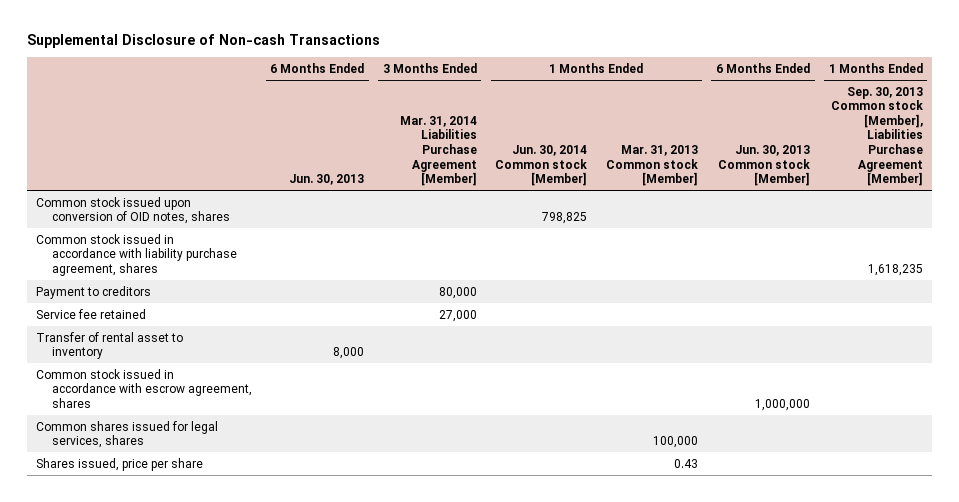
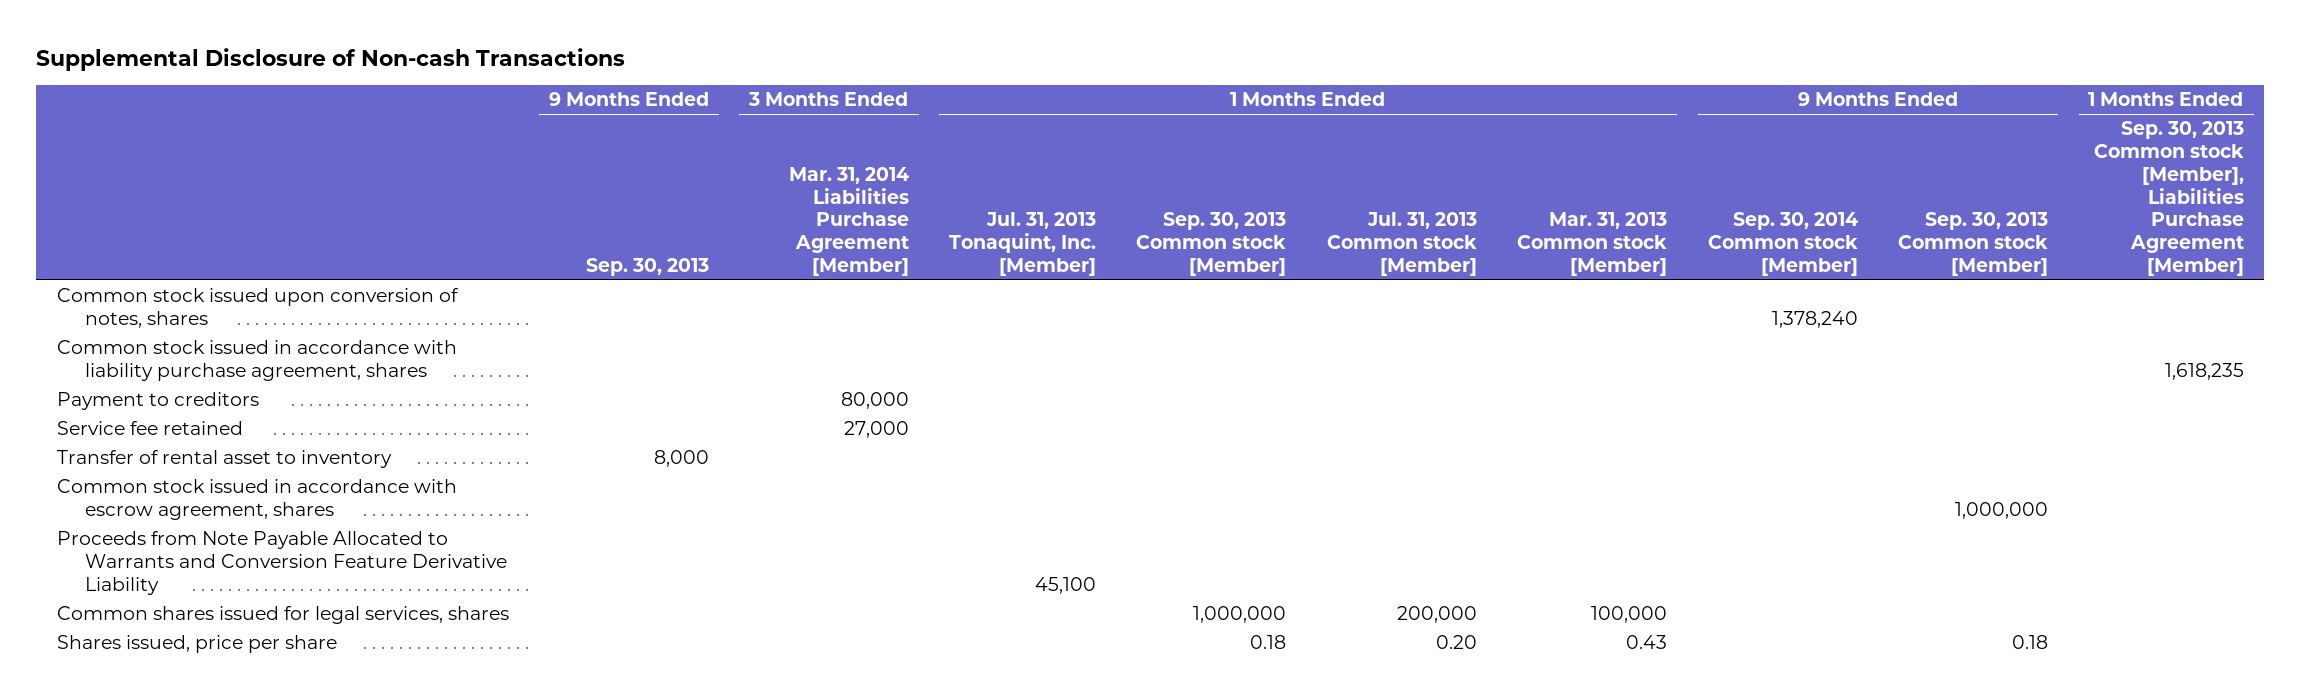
- | 6 Months Ended Jun. 30, 2013 | 3 Months Ended Mar. 31, 2014 Liabilities Purchase Agreement [Member] | 1 Months Ended Jun. 30, 2014 Common stock [Member] | 1 Months Ended Mar. 31, 2013 Common stock [Member] | 6 Months Ended Jun. 30, 2013 Common stock [Member] | 1 Months Ended Sep. 30, 2013 Common stock [Member], Liabilities Purchase Agreement [Member]
+ | 9 Months Ended Sep. 30, 2013 | 3 Months Ended Mar. 31, 2014 Liabilities Purchase Agreement [Member] | 1 Months Ended Jul. 31, 2013 Tonaquint, Inc. [Member] | 1 Months Ended Sep. 30, 2013 Common stock [Member] | 1 Months Ended Jul. 31, 2013 Common stock [Member] | 1 Months Ended Mar. 31, 2013 Common stock [Member] | 9 Months Ended Sep. 30, 2014 Common stock [Member] | 9 Months Ended Sep. 30, 2013 Common stock [Member] | 1 Months Ended Sep. 30, 2013 Common stock [Member], Liabilities Purchase Agreement [Member]
- Common stock issued upon conversion of OID notes, shares | | | 798,825 | | |
+ Common stock issued upon conversion of notes, shares | | | | | | | 1,378,240 | |
+ Proceeds from Note Payable Allocated to Warrants and Conversion Feature Derivative Liability | | | 45,100 | | | | | |

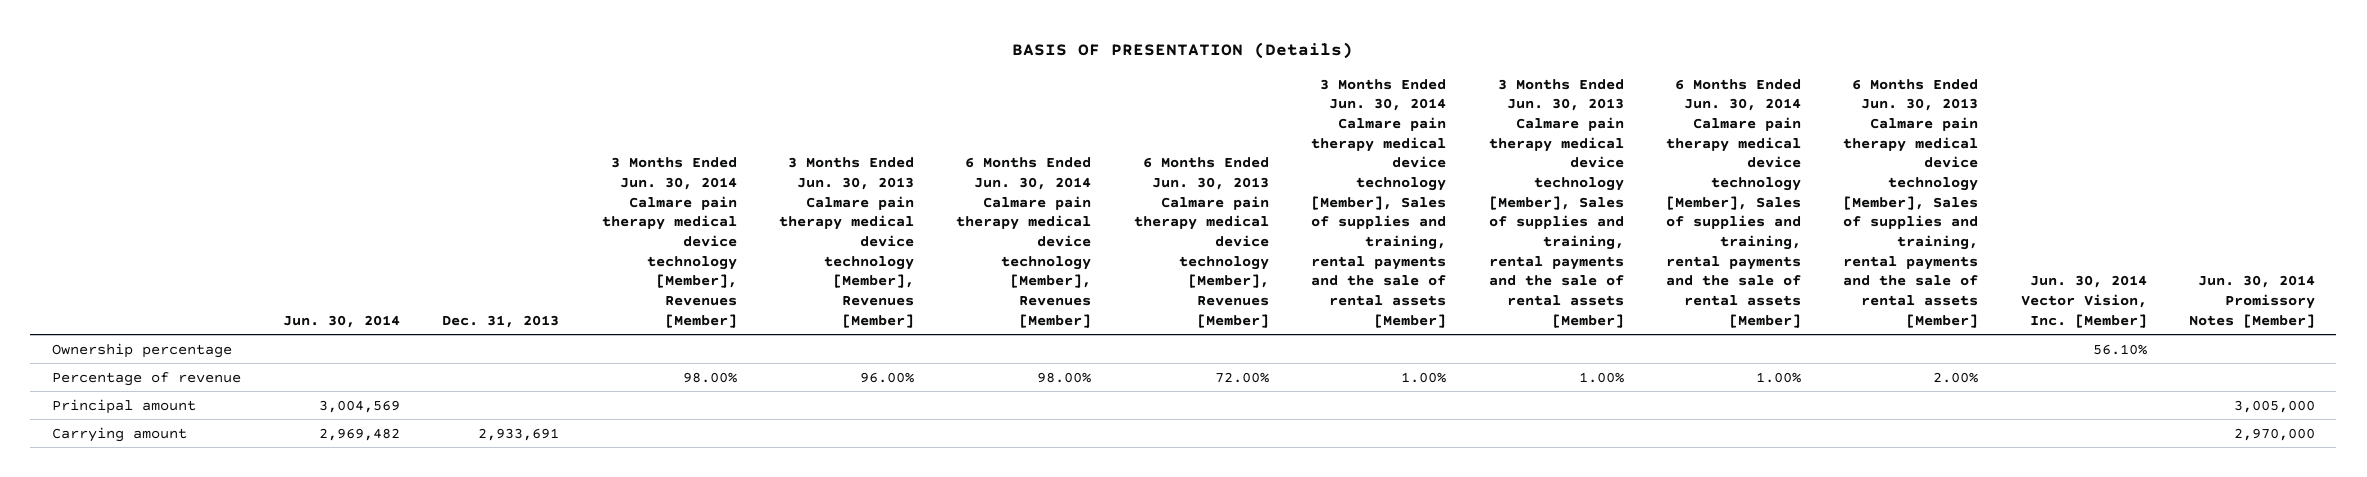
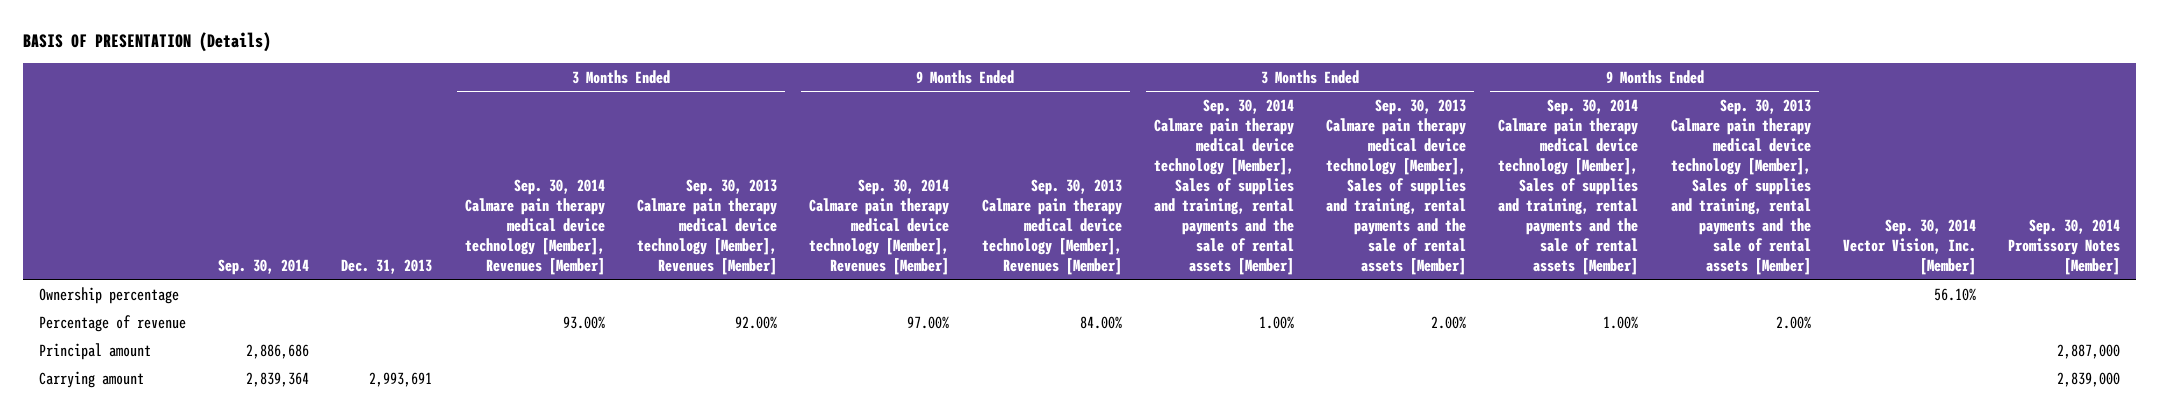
- | Jun. 30, 2014 | Dec. 31, 2013 | 3 Months Ended Jun. 30, 2014 Calmare pain therapy medical device technology [Member], Revenues [Member] | 3 Months Ended Jun. 30, 2013 Calmare pain therapy medical device technology [Member], Revenues [Member] | 6 Months Ended Jun. 30, 2014 Calmare pain therapy medical device technology [Member], Revenues [Member] | 6 Months Ended Jun. 30, 2013 Calmare pain therapy medical device technology [Member], Revenues [Member] | 3 Months Ended Jun. 30, 2014 Calmare pain therapy medical device technology [Member], Sales of supplies and training, rental payments and the sale of rental assets [Member] | 3 Months Ended Jun. 30, 2013 Calmare pain therapy medical device technology [Member], Sales of supplies and training, rental payments and the sale of rental assets [Member] | 6 Months Ended Jun. 30, 2014 Calmare pain therapy medical device technology [Member], Sales of supplies and training, rental payments and the sale of rental assets [Member] | 6 Months Ended Jun. 30, 2013 Calmare pain therapy medical device technology [Member], Sales of supplies and training, rental payments and the sale of rental assets [Member] | Jun. 30, 2014 Vector Vision, Inc. [Member] | Jun. 30, 2014 Promissory Notes [Member]
+ | Sep. 30, 2014 | Dec. 31, 2013 | 3 Months Ended Sep. 30, 2014 Calmare pain therapy medical device technology [Member], Revenues [Member] | 3 Months Ended Sep. 30, 2013 Calmare pain therapy medical device technology [Member], Revenues [Member] | 9 Months Ended Sep. 30, 2014 Calmare pain therapy medical device technology [Member], Revenues [Member] | 9 Months Ended Sep. 30, 2013 Calmare pain therapy medical device technology [Member], Revenues [Member] | 3 Months Ended Sep. 30, 2014 Calmare pain therapy medical device technology [Member], Sales of supplies and training, rental payments and the sale of rental assets [Member] | 3 Months Ended Sep. 30, 2013 Calmare pain therapy medical device technology [Member], Sales of supplies and training, rental payments and the sale of rental assets [Member] | 9 Months Ended Sep. 30, 2014 Calmare pain therapy medical device technology [Member], Sales of supplies and training, rental payments and the sale of rental assets [Member] | 9 Months Ended Sep. 30, 2013 Calmare pain therapy medical device technology [Member], Sales of supplies and training, rental payments and the sale of rental assets [Member] | Sep. 30, 2014 Vector Vision, Inc. [Member] | Sep. 30, 2014 Promissory Notes [Member]
- Carrying amount | 2,969,482 | 2,933,691 | | | | | | | | | | 2,970,000
+ Carrying amount | 2,839,364 | 2,993,691 | | | | | | | | | | 2,839,000

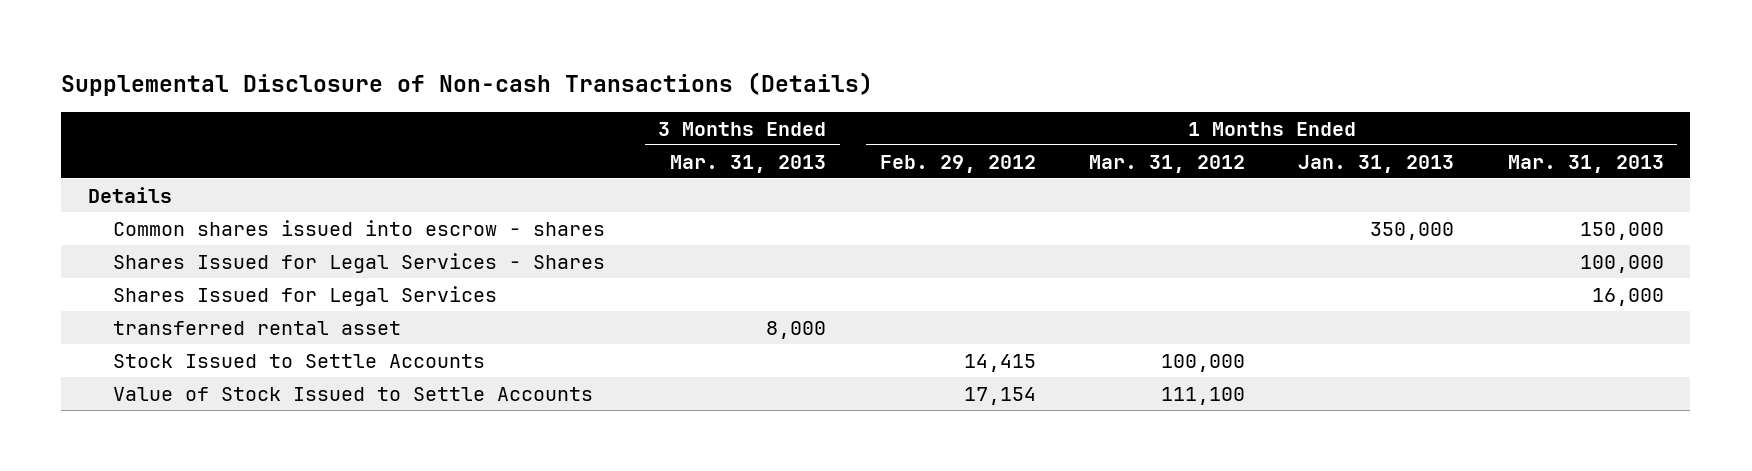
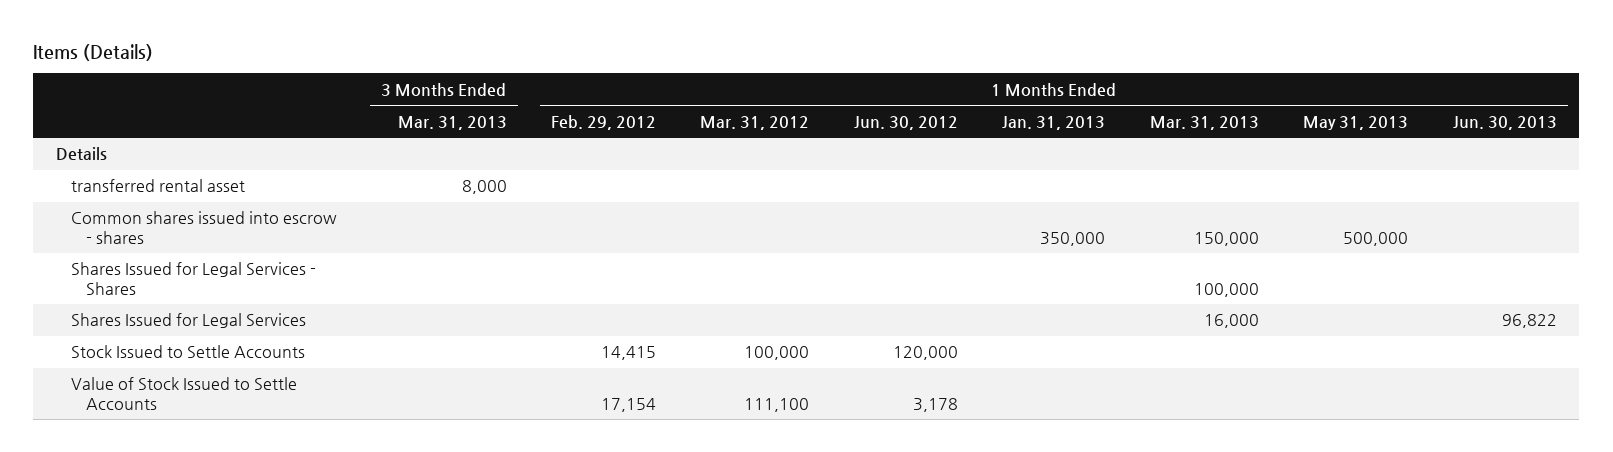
- Supplemental Disclosure of Non-cash Transactions (Details)
+ Items (Details)
- | 3 Months Ended Mar. 31, 2013 | 1 Months Ended Feb. 29, 2012 | 1 Months Ended Mar. 31, 2012 | 1 Months Ended Jan. 31, 2013 | 1 Months Ended Mar. 31, 2013
+ | 3 Months Ended Mar. 31, 2013 | 1 Months Ended Feb. 29, 2012 | 1 Months Ended Mar. 31, 2012 | 1 Months Ended Jun. 30, 2012 | 1 Months Ended Jan. 31, 2013 | 1 Months Ended Mar. 31, 2013 | 1 Months Ended May 31, 2013 | 1 Months Ended Jun. 30, 2013
moved up: transferred rental asset | 8,000 | | | | | | |

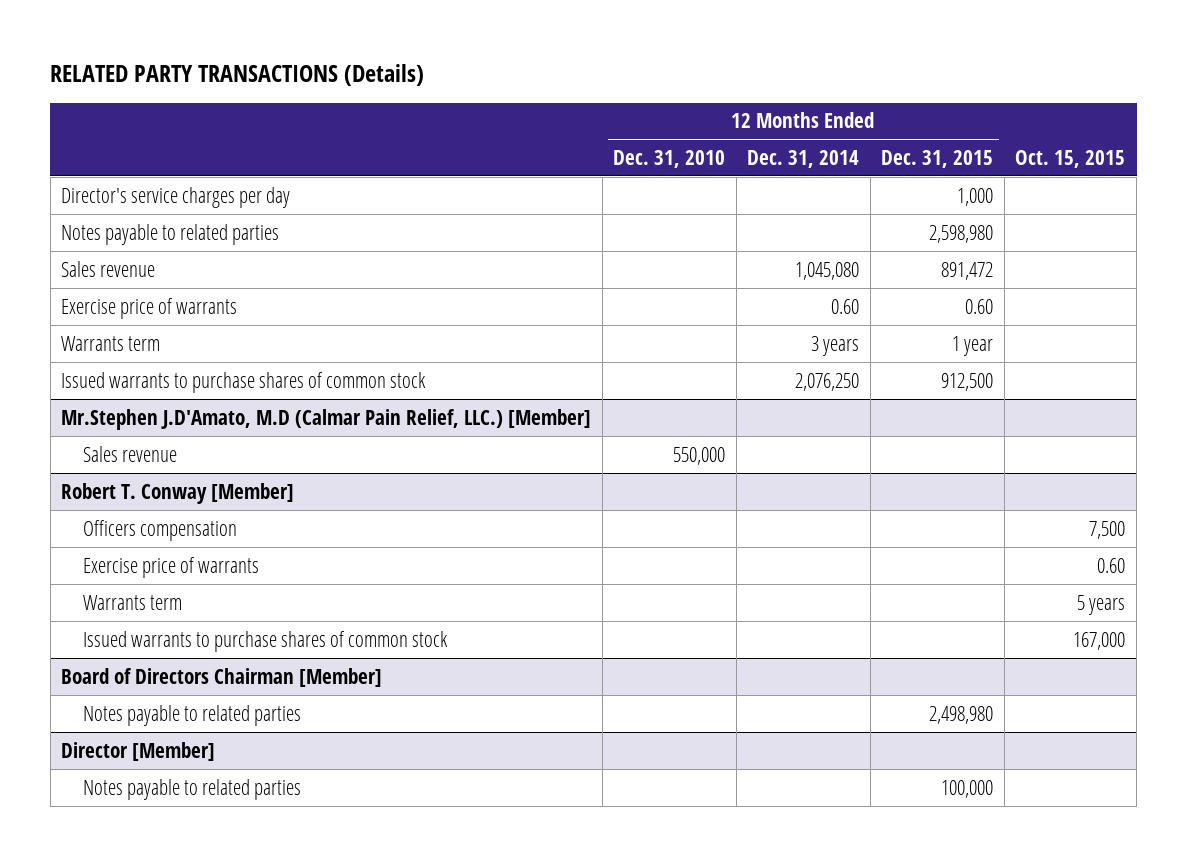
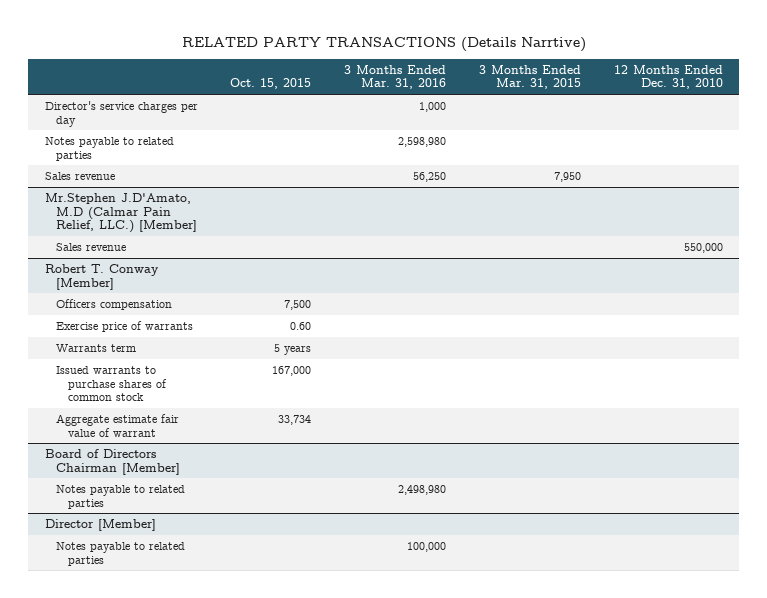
- RELATED PARTY TRANSACTIONS (Details)
+ RELATED PARTY TRANSACTIONS (Details Narrtive)
- | 12 Months Ended Dec. 31, 2010 | 12 Months Ended Dec. 31, 2014 | 12 Months Ended Dec. 31, 2015 | Oct. 15, 2015
+ | Oct. 15, 2015 | 3 Months Ended Mar. 31, 2016 | 3 Months Ended Mar. 31, 2015 | 12 Months Ended Dec. 31, 2010
- Exercise price of warrants | | 0.60 | 0.60 |
- Warrants term | | 3 years | 1 year |
- Issued warrants to purchase shares of common stock | | 2,076,250 | 912,500 |
@ Robert T. Conway [Member]
+ Aggregate estimate fair value of warrant | 33,734 | | |

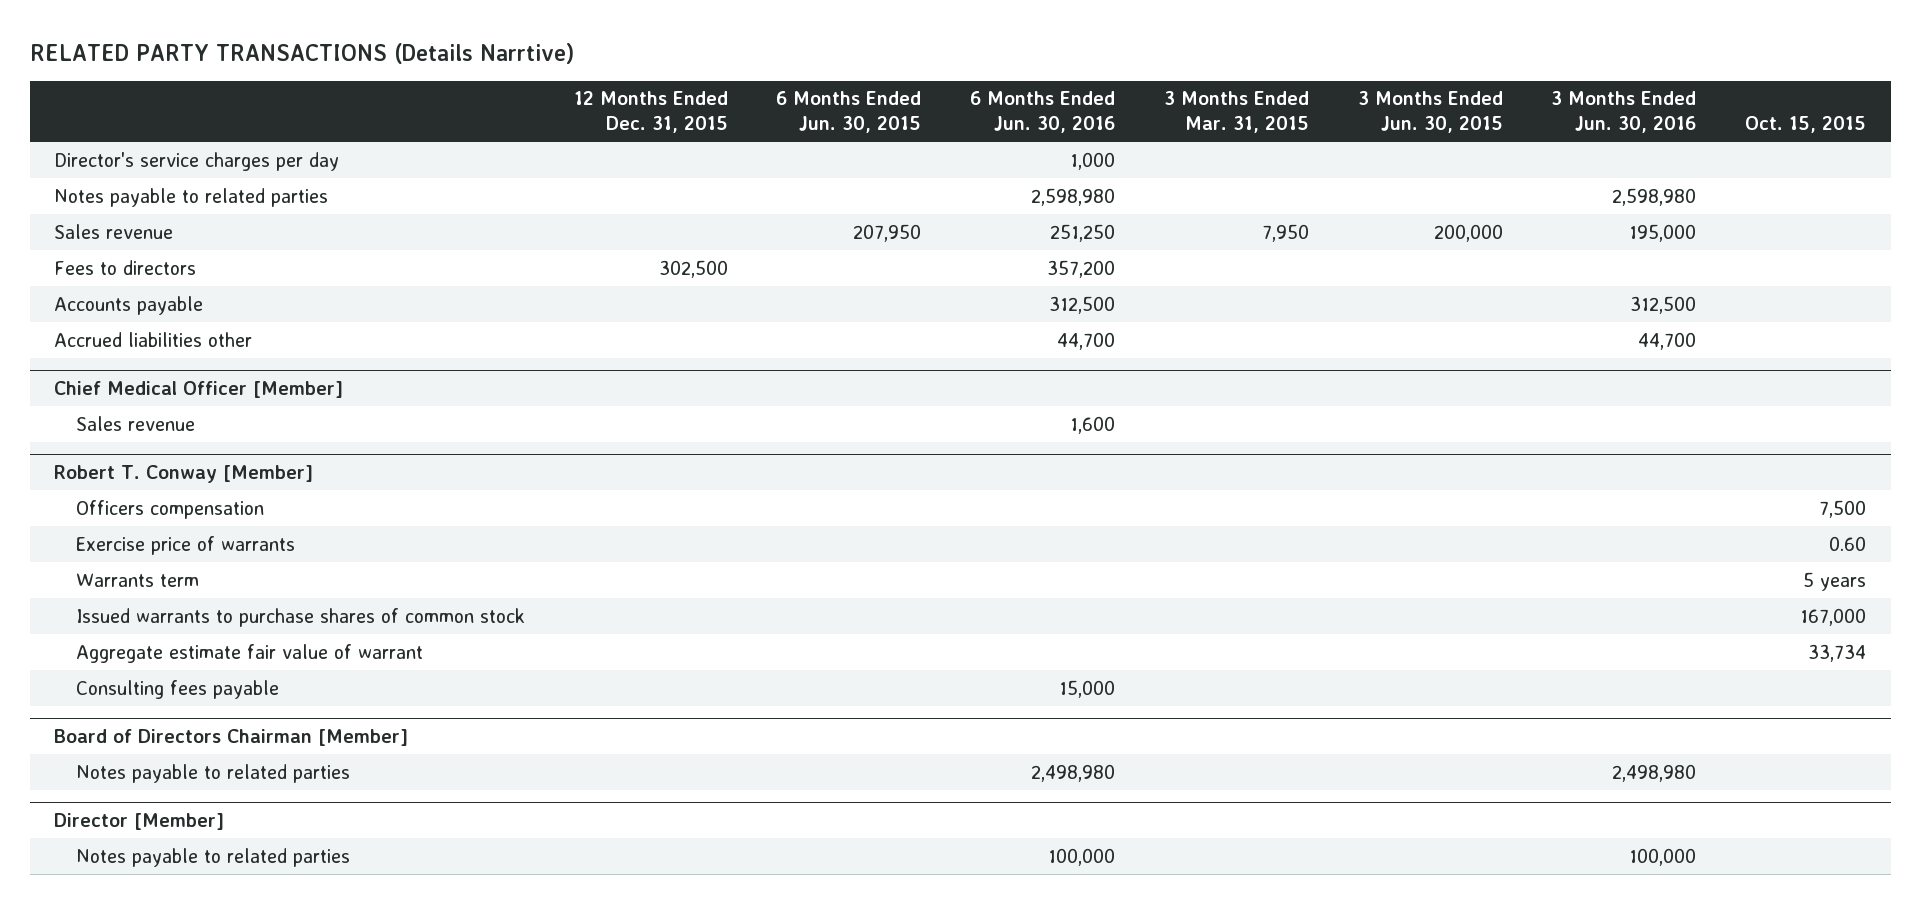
- | Oct. 15, 2015 | 3 Months Ended Mar. 31, 2016 | 3 Months Ended Mar. 31, 2015 | 12 Months Ended Dec. 31, 2010
+ | 12 Months Ended Dec. 31, 2015 | 6 Months Ended Jun. 30, 2015 | 6 Months Ended Jun. 30, 2016 | 3 Months Ended Mar. 31, 2015 | 3 Months Ended Jun. 30, 2015 | 3 Months Ended Jun. 30, 2016 | Oct. 15, 2015
- Mr.Stephen J.D'Amato, M.D (Calmar Pain Relief, LLC.) [Member]
+ Fees to directors | 302,500 | | 357,200 | | | |
+ Accounts payable | | | 312,500 | | | 312,500 |
+ Accrued liabilities other | | | 44,700 | | | 44,700 |
+ Chief Medical Officer [Member]
@ Robert T. Conway [Member]
+ Consulting fees payable | | | 15,000 | | | |

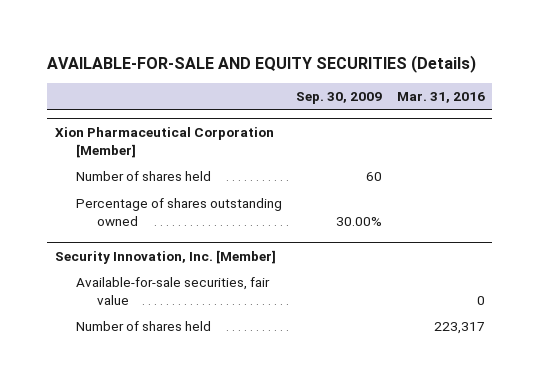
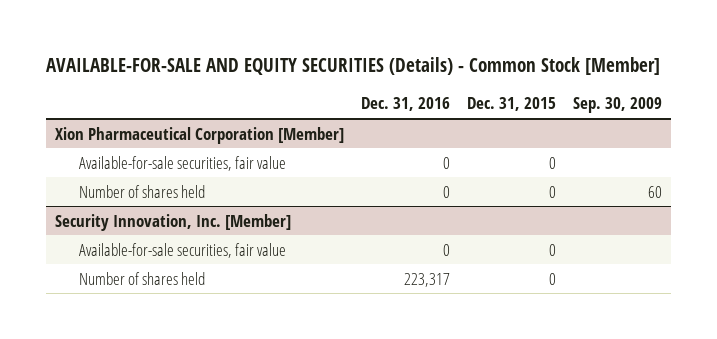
- AVAILABLE-FOR-SALE AND EQUITY SECURITIES (Details)
+ AVAILABLE-FOR-SALE AND EQUITY SECURITIES (Details) - Common Stock [Member]
- | Sep. 30, 2009 | Mar. 31, 2016
+ | Dec. 31, 2016 | Dec. 31, 2015 | Sep. 30, 2009
@ Xion Pharmaceutical Corporation [Member]
+ Available-for-sale securities, fair value | 0 | 0 |
- Percentage of shares outstanding owned | 30.00% |

